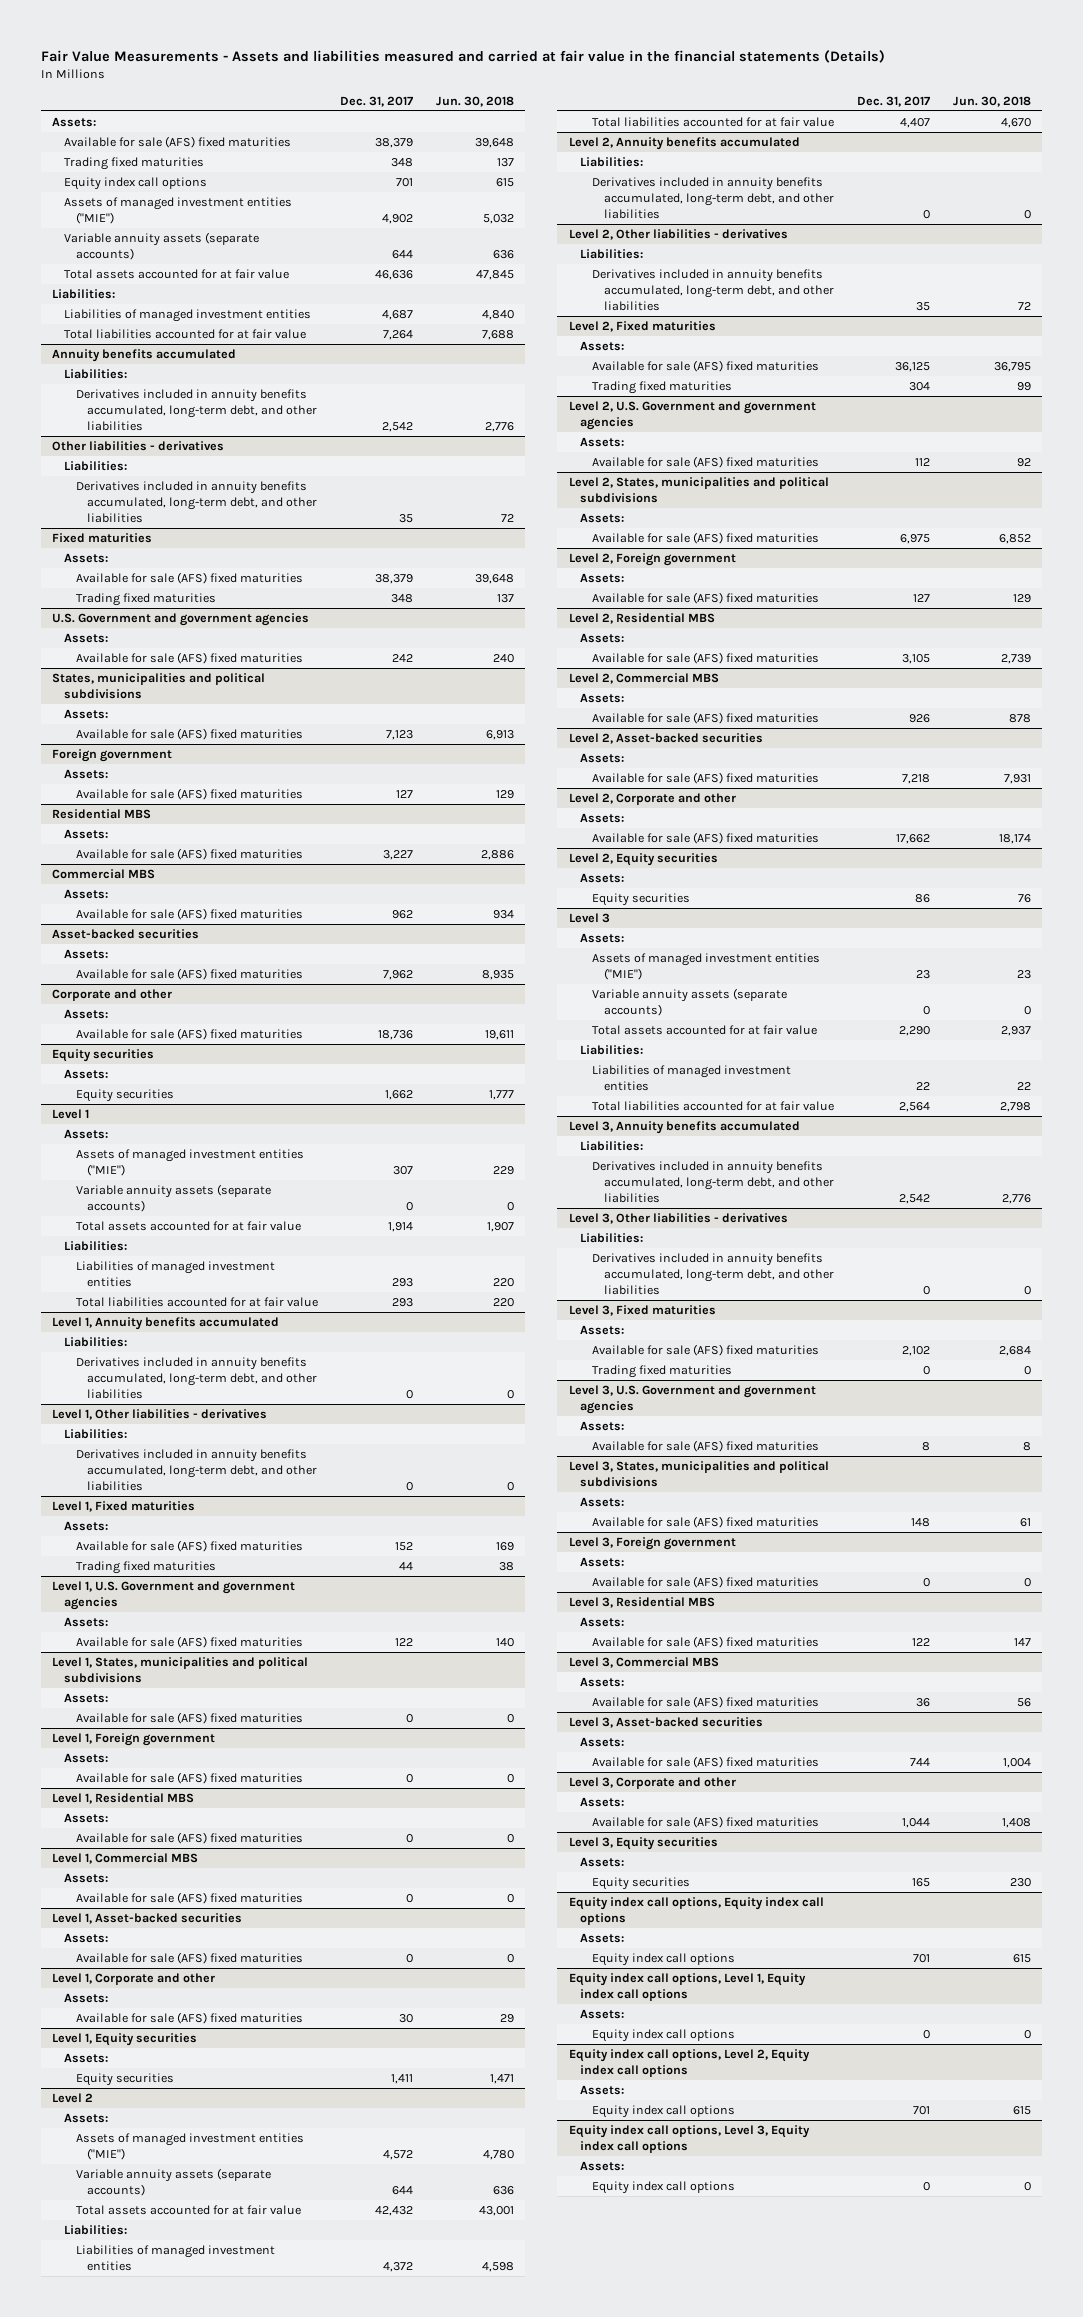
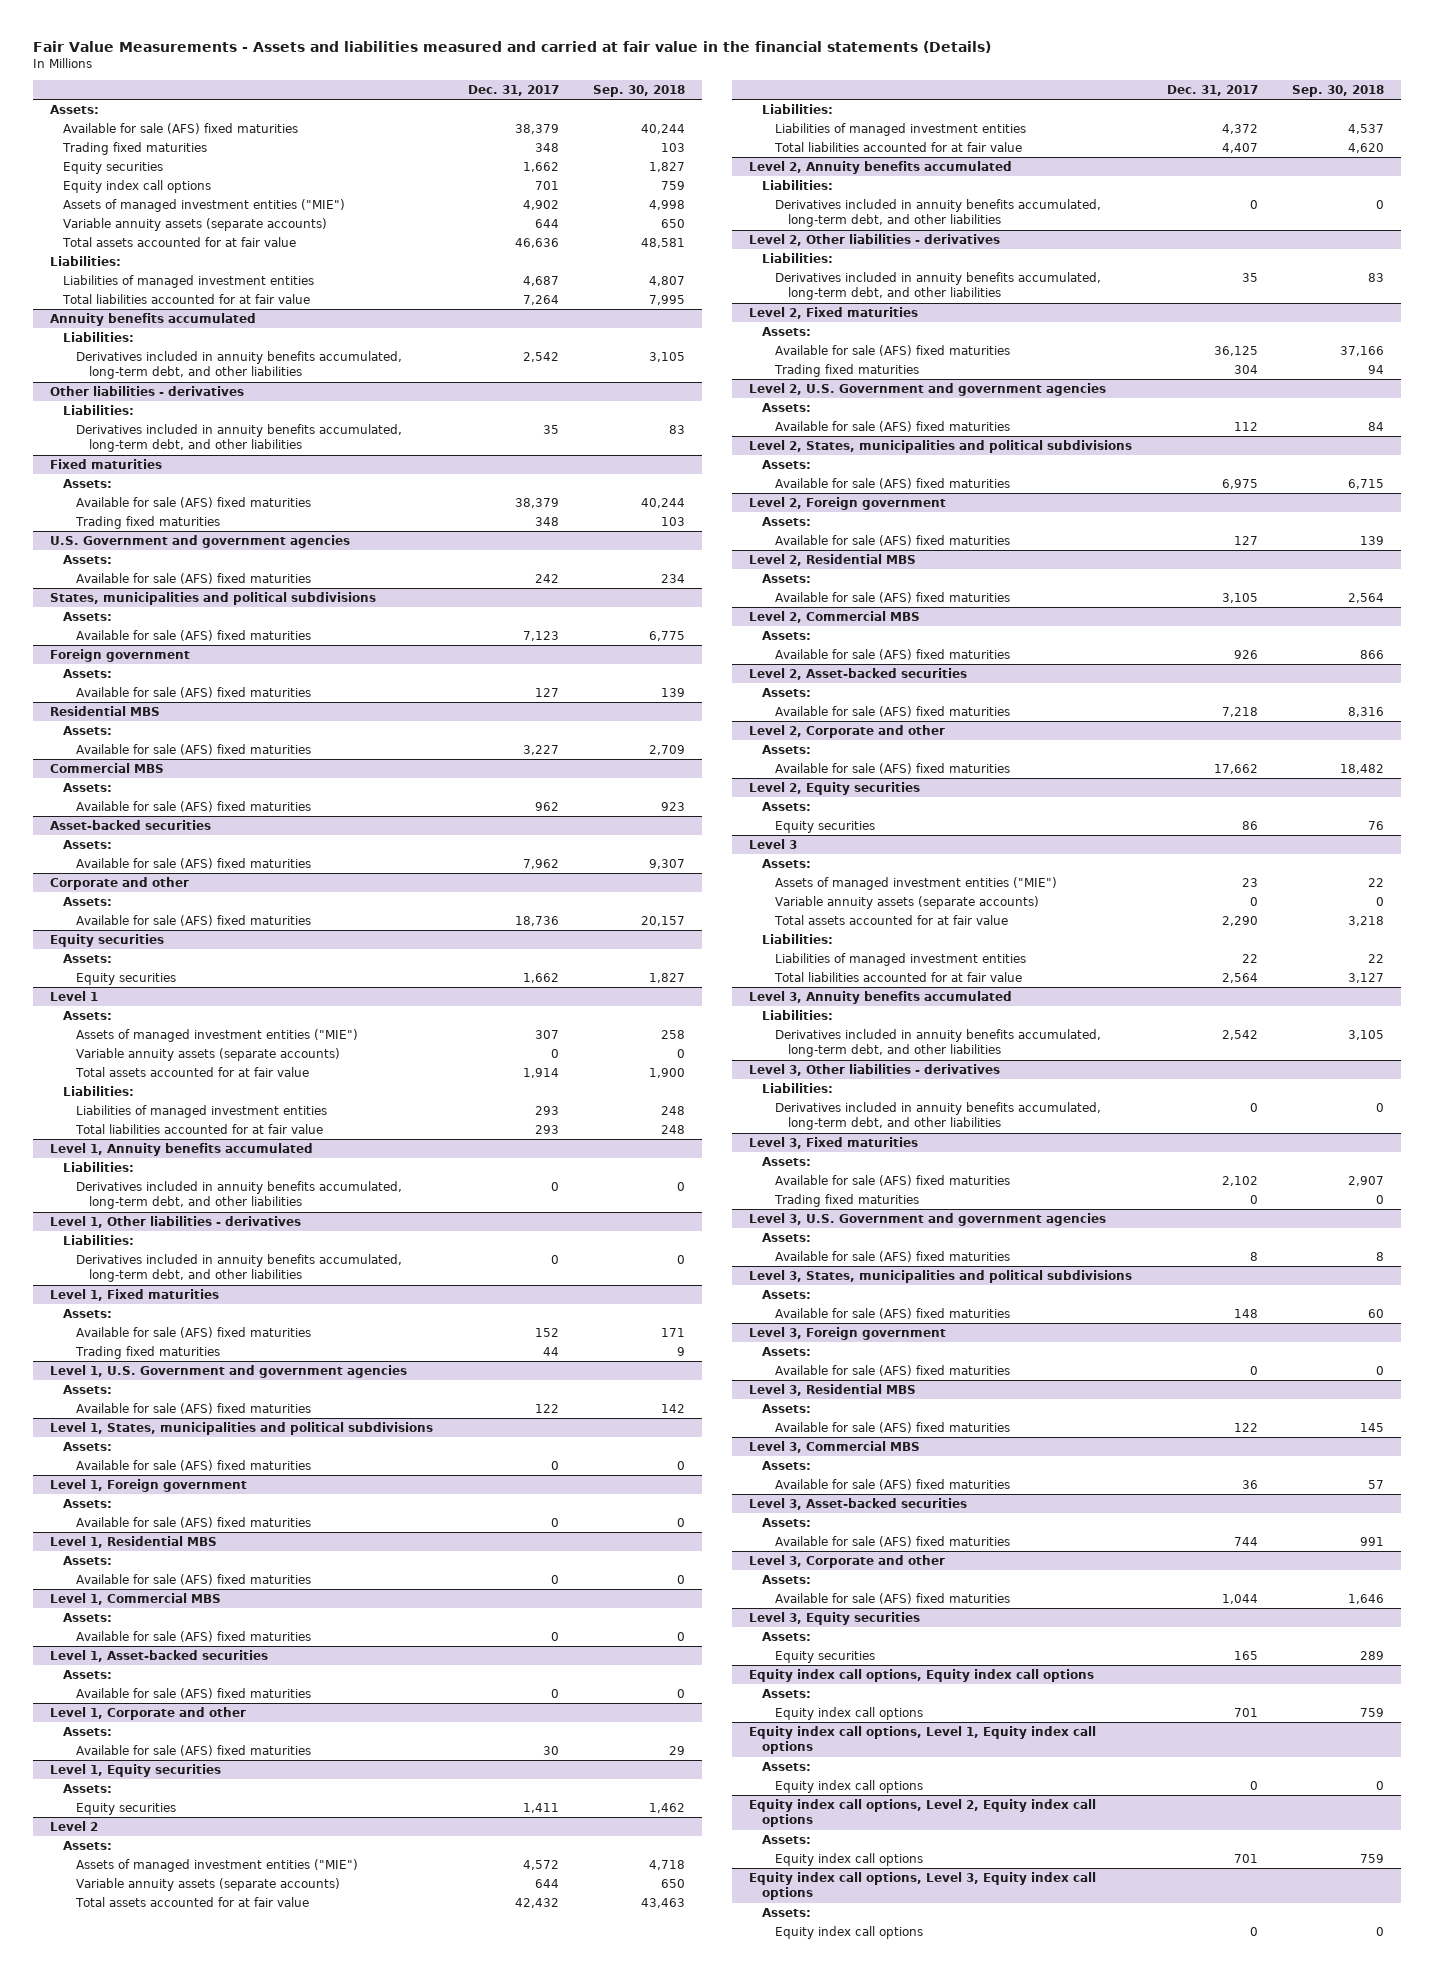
- | Dec. 31, 2017 | Jun. 30, 2018
+ | Dec. 31, 2017 | Sep. 30, 2018
+ Equity securities | 1,662 | 1,827

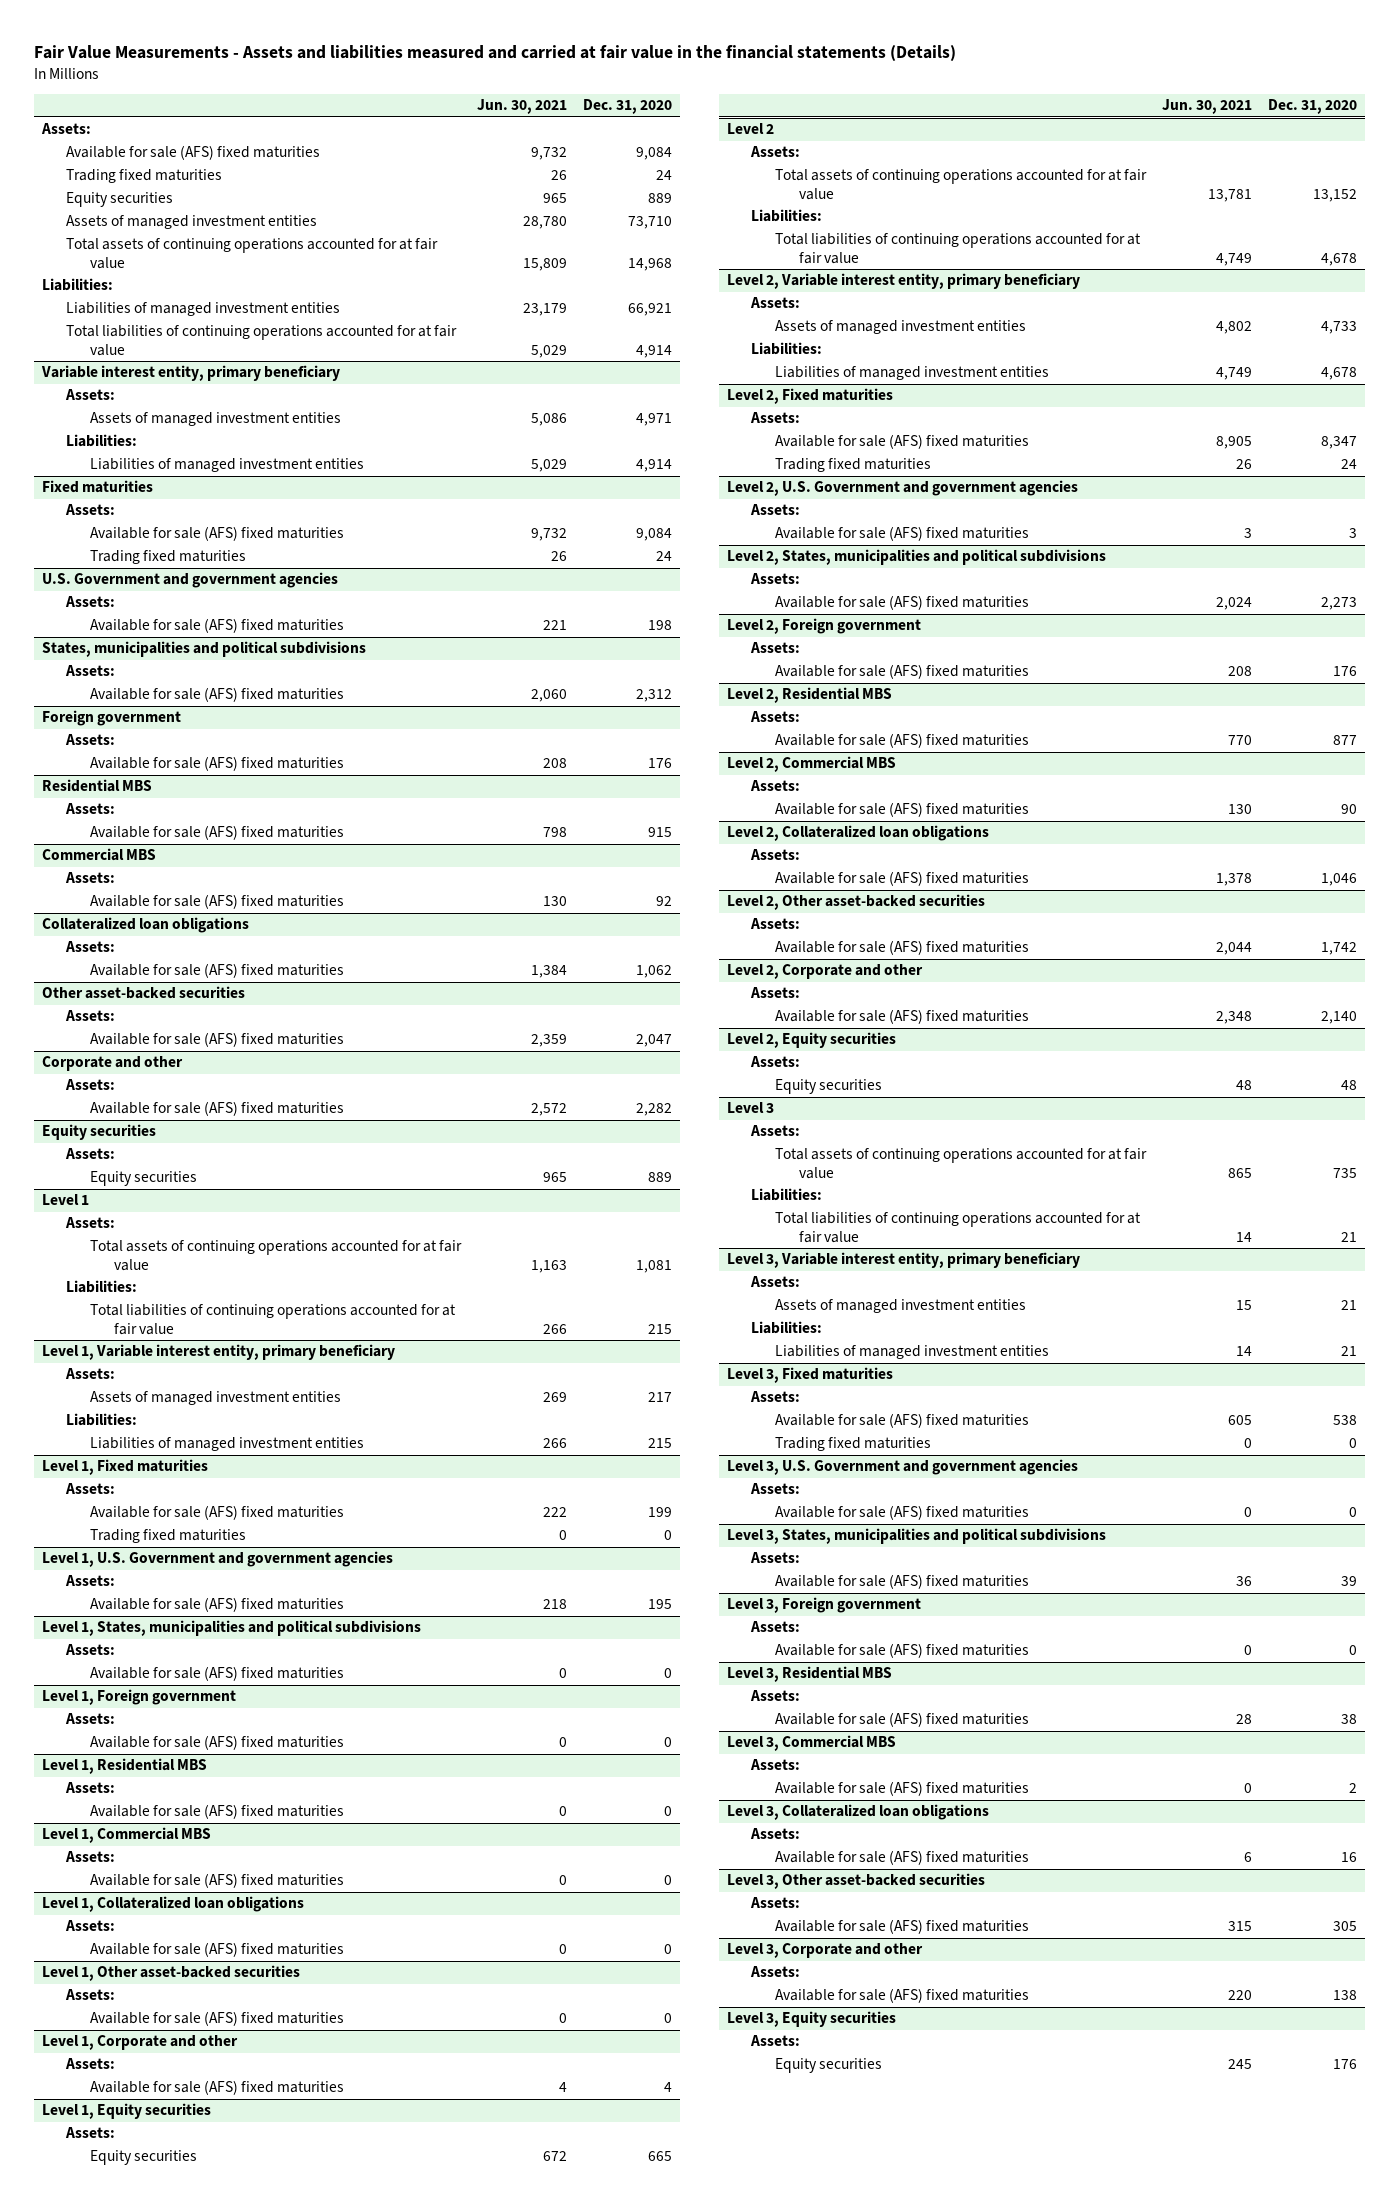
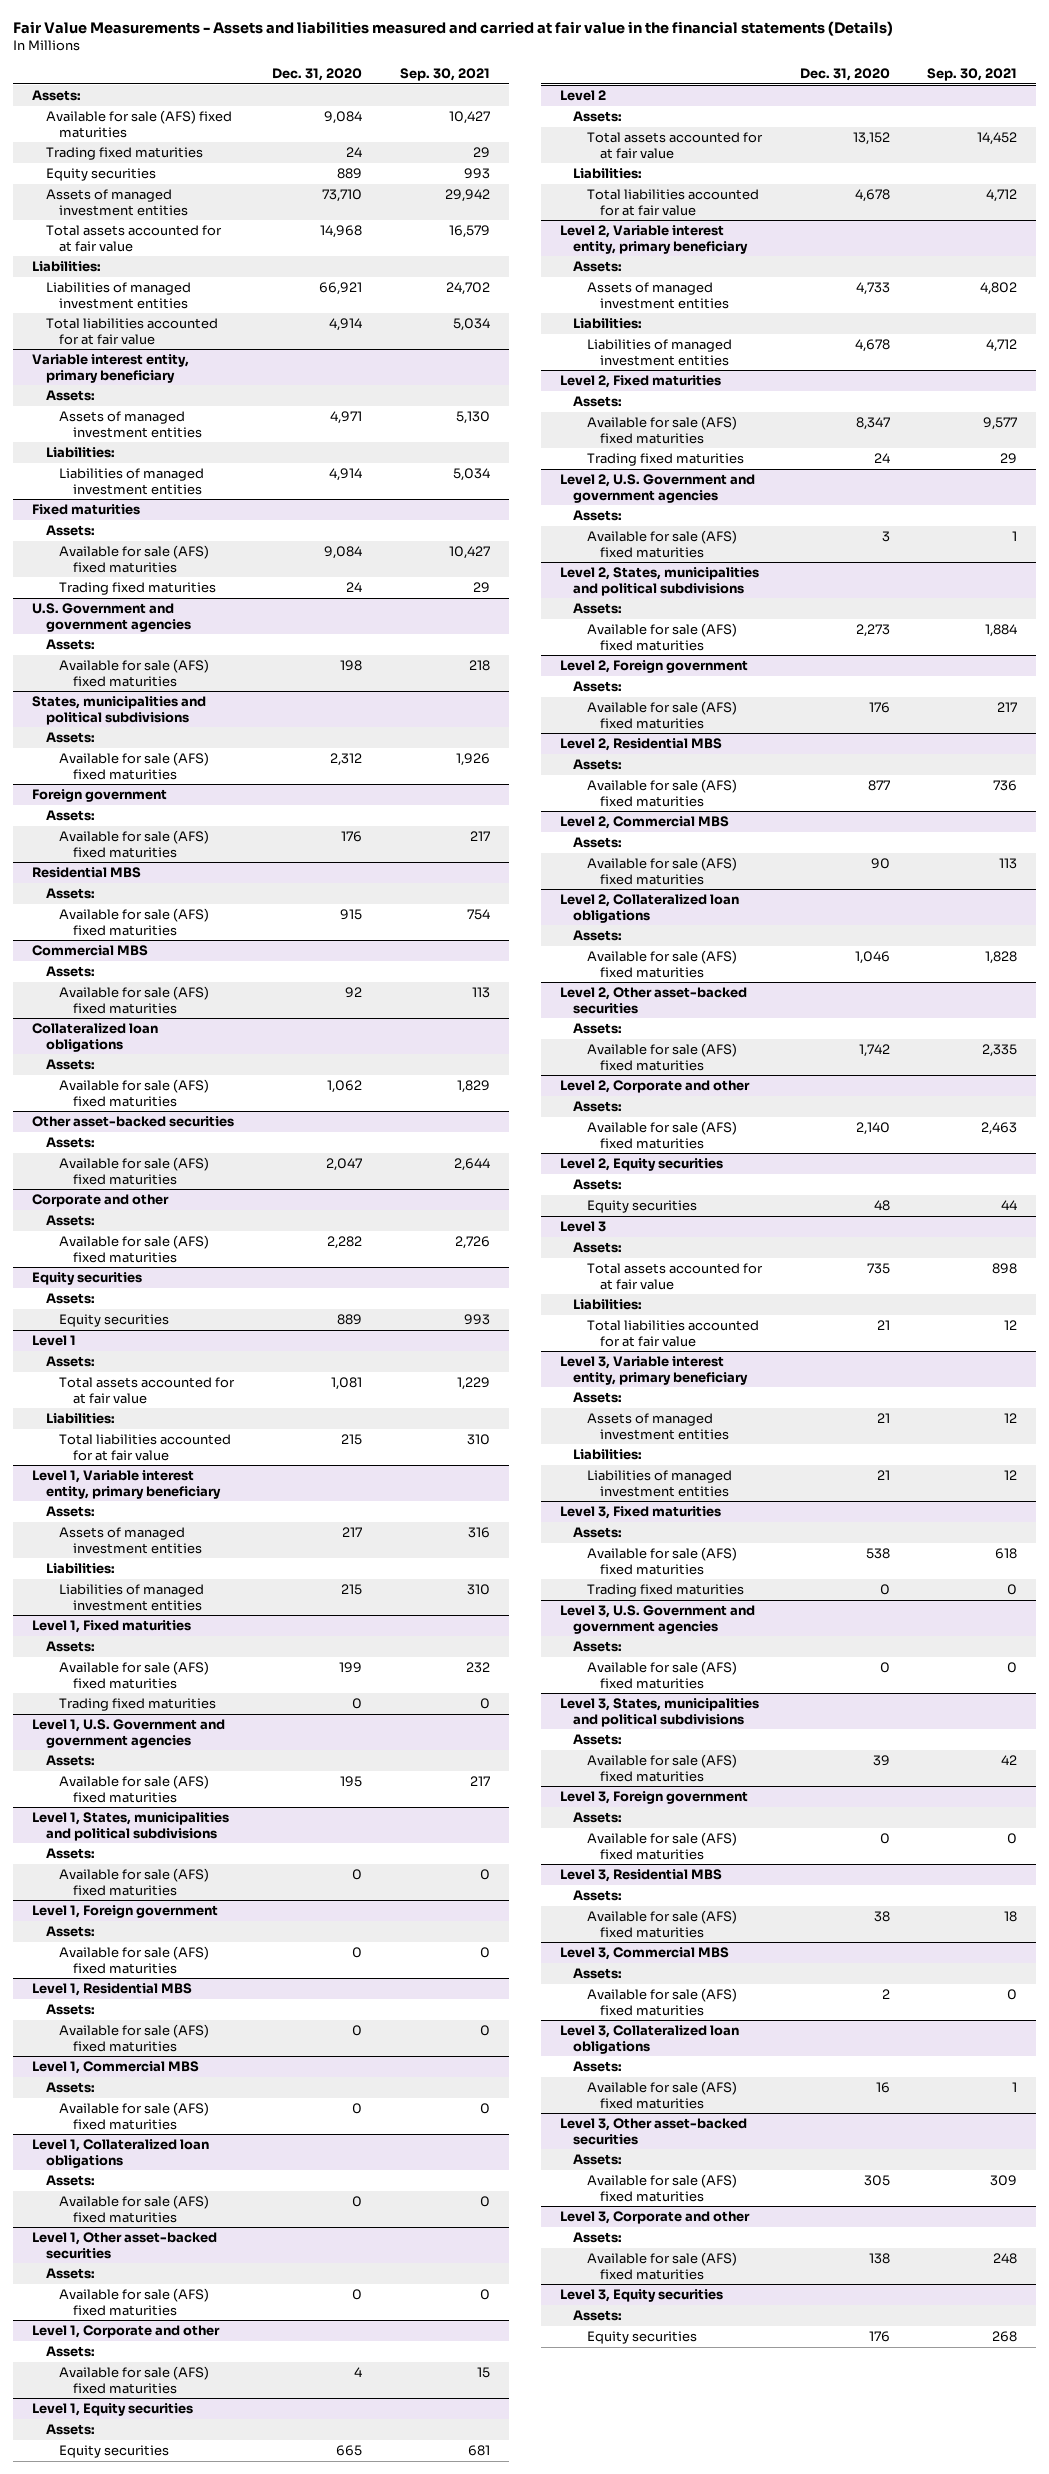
- | Jun. 30, 2021 | Dec. 31, 2020
+ | Dec. 31, 2020 | Sep. 30, 2021
- Total assets of continuing operations accounted for at fair value | 15,809 | 14,968
+ Total assets accounted for at fair value | 14,968 | 16,579
- Total liabilities of continuing operations accounted for at fair value | 5,029 | 4,914
+ Total liabilities accounted for at fair value | 4,914 | 5,034
@ Level 1
- Total assets of continuing operations accounted for at fair value | 1,163 | 1,081
+ Total assets accounted for at fair value | 1,081 | 1,229
- Total liabilities of continuing operations accounted for at fair value | 266 | 215
+ Total liabilities accounted for at fair value | 215 | 310
@ Level 2
- Total assets of continuing operations accounted for at fair value | 13,781 | 13,152
+ Total assets accounted for at fair value | 13,152 | 14,452
- Total liabilities of continuing operations accounted for at fair value | 4,749 | 4,678
+ Total liabilities accounted for at fair value | 4,678 | 4,712
@ Level 3
- Total assets of continuing operations accounted for at fair value | 865 | 735
+ Total assets accounted for at fair value | 735 | 898
- Total liabilities of continuing operations accounted for at fair value | 14 | 21
+ Total liabilities accounted for at fair value | 21 | 12

